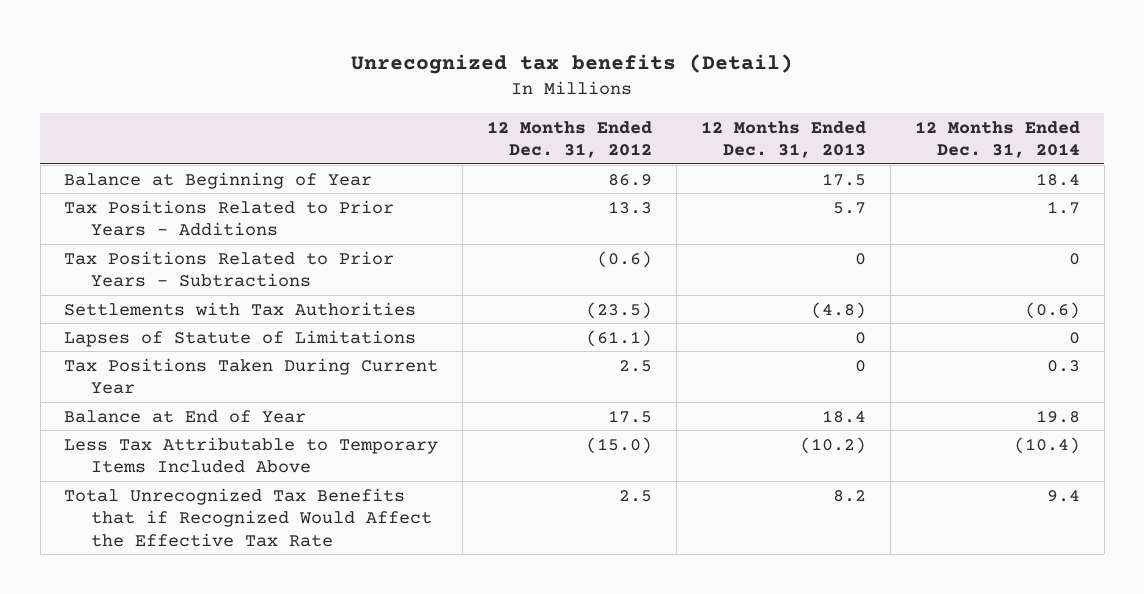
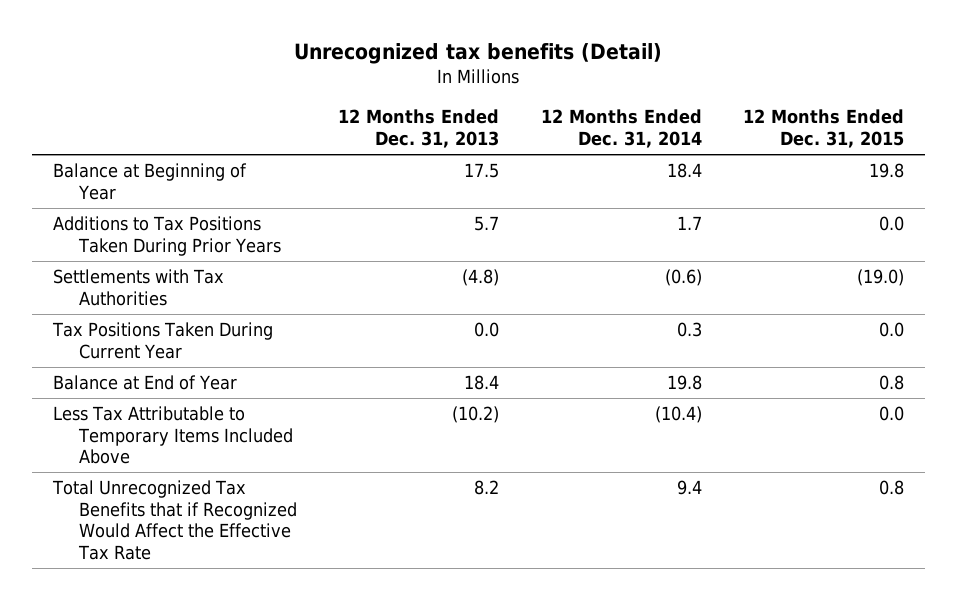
- | 12 Months Ended Dec. 31, 2012 | 12 Months Ended Dec. 31, 2013 | 12 Months Ended Dec. 31, 2014
+ | 12 Months Ended Dec. 31, 2013 | 12 Months Ended Dec. 31, 2014 | 12 Months Ended Dec. 31, 2015
- Tax Positions Related to Prior Years - Additions | 13.3 | 5.7 | 1.7
- Tax Positions Related to Prior Years - Subtractions | (0.6) | 0 | 0
+ Additions to Tax Positions Taken During Prior Years | 5.7 | 1.7 | 0.0
- Lapses of Statute of Limitations | (61.1) | 0 | 0
- Tax Positions Taken During Current Year | 2.5 | 0 | 0.3
+ Tax Positions Taken During Current Year | 0.0 | 0.3 | 0.0

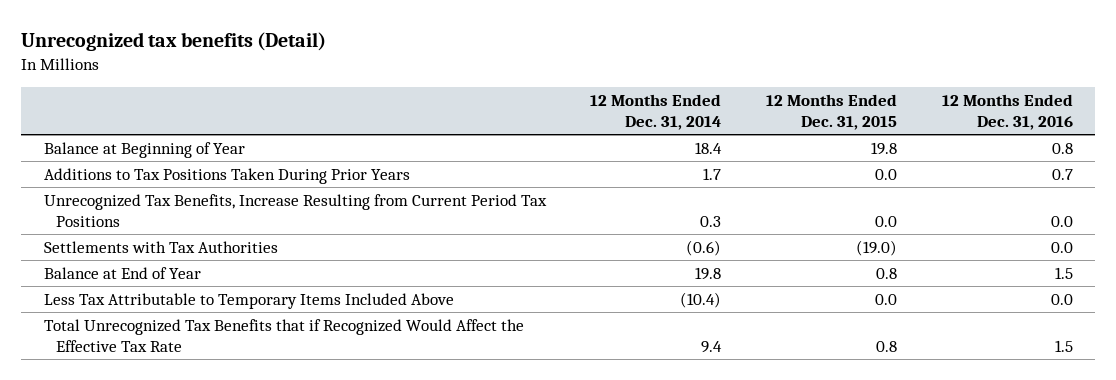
- | 12 Months Ended Dec. 31, 2013 | 12 Months Ended Dec. 31, 2014 | 12 Months Ended Dec. 31, 2015
+ | 12 Months Ended Dec. 31, 2014 | 12 Months Ended Dec. 31, 2015 | 12 Months Ended Dec. 31, 2016
+ Unrecognized Tax Benefits, Increase Resulting from Current Period Tax Positions | 0.3 | 0.0 | 0.0
- Tax Positions Taken During Current Year | 0.0 | 0.3 | 0.0

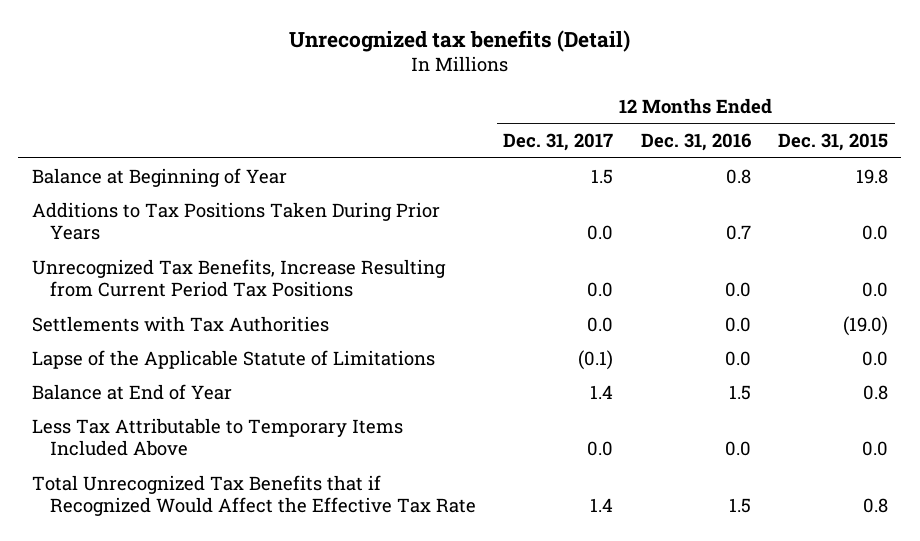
- | 12 Months Ended Dec. 31, 2014 | 12 Months Ended Dec. 31, 2015 | 12 Months Ended Dec. 31, 2016
+ | 12 Months Ended Dec. 31, 2017 | 12 Months Ended Dec. 31, 2016 | 12 Months Ended Dec. 31, 2015
+ Lapse of the Applicable Statute of Limitations | (0.1) | 0.0 | 0.0

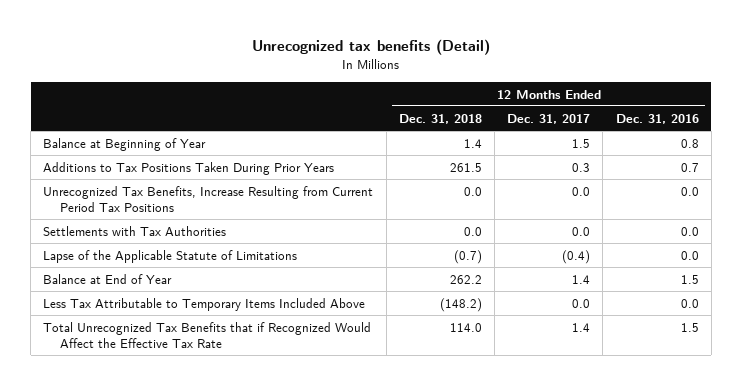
- | 12 Months Ended Dec. 31, 2017 | 12 Months Ended Dec. 31, 2016 | 12 Months Ended Dec. 31, 2015
+ | 12 Months Ended Dec. 31, 2018 | 12 Months Ended Dec. 31, 2017 | 12 Months Ended Dec. 31, 2016
- Additions to Tax Positions Taken During Prior Years | 0.0 | 0.7 | 0.0
+ Additions to Tax Positions Taken During Prior Years | 261.5 | 0.3 | 0.7
- Lapse of the Applicable Statute of Limitations | (0.1) | 0.0 | 0.0
+ Lapse of the Applicable Statute of Limitations | (0.7) | (0.4) | 0.0

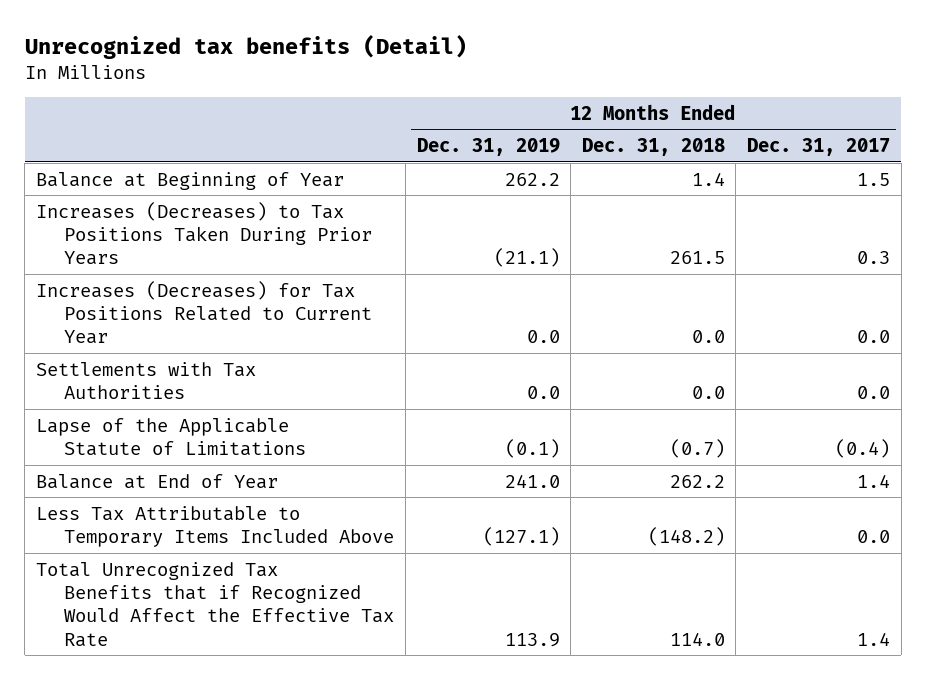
- | 12 Months Ended Dec. 31, 2018 | 12 Months Ended Dec. 31, 2017 | 12 Months Ended Dec. 31, 2016
+ | 12 Months Ended Dec. 31, 2019 | 12 Months Ended Dec. 31, 2018 | 12 Months Ended Dec. 31, 2017
- Additions to Tax Positions Taken During Prior Years | 261.5 | 0.3 | 0.7
- Unrecognized Tax Benefits, Increase Resulting from Current Period Tax Positions | 0.0 | 0.0 | 0.0
+ Increases (Decreases) to Tax Positions Taken During Prior Years | (21.1) | 261.5 | 0.3
+ Increases (Decreases) for Tax Positions Related to Current Year | 0.0 | 0.0 | 0.0

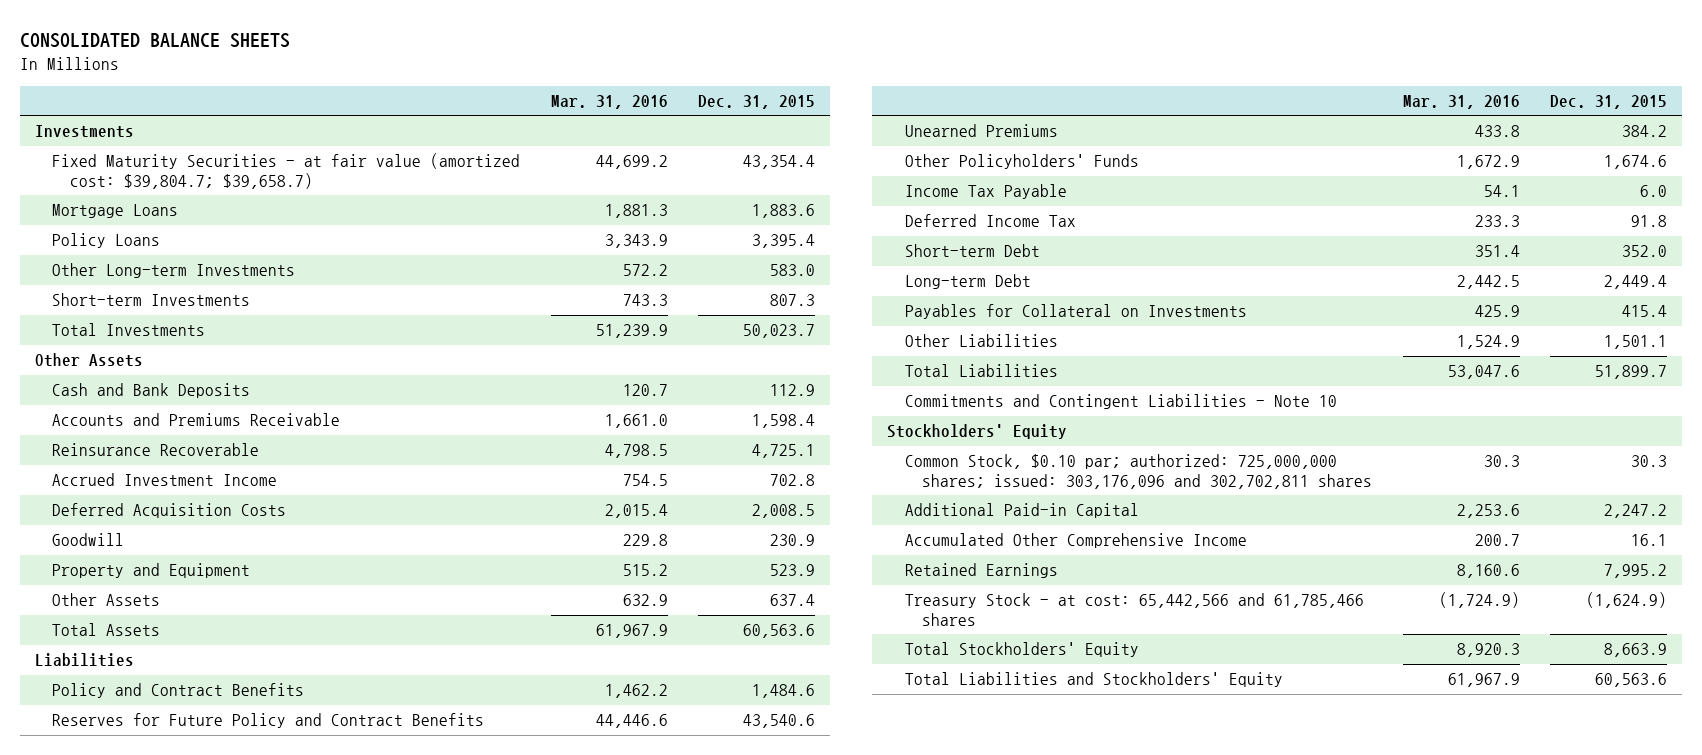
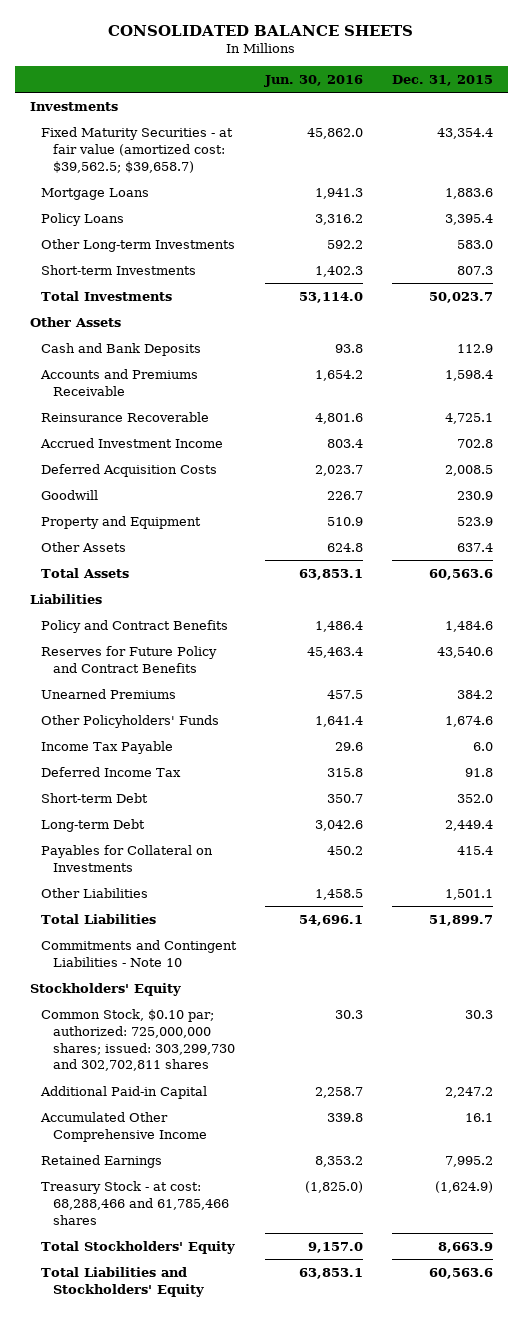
- | Mar. 31, 2016 | Dec. 31, 2015
+ | Jun. 30, 2016 | Dec. 31, 2015
- Fixed Maturity Securities - at fair value (amortized cost: $39,804.7; $39,658.7) | 44,699.2 | 43,354.4
+ Fixed Maturity Securities - at fair value (amortized cost: $39,562.5; $39,658.7) | 45,862.0 | 43,354.4
- Common Stock, $0.10 par; authorized: 725,000,000 shares; issued: 303,176,096 and 302,702,811 shares | 30.3 | 30.3
+ Common Stock, $0.10 par; authorized: 725,000,000 shares; issued: 303,299,730 and 302,702,811 shares | 30.3 | 30.3
- Treasury Stock - at cost: 65,442,566 and 61,785,466 shares | (1,724.9) | (1,624.9)
+ Treasury Stock - at cost: 68,288,466 and 61,785,466 shares | (1,825.0) | (1,624.9)

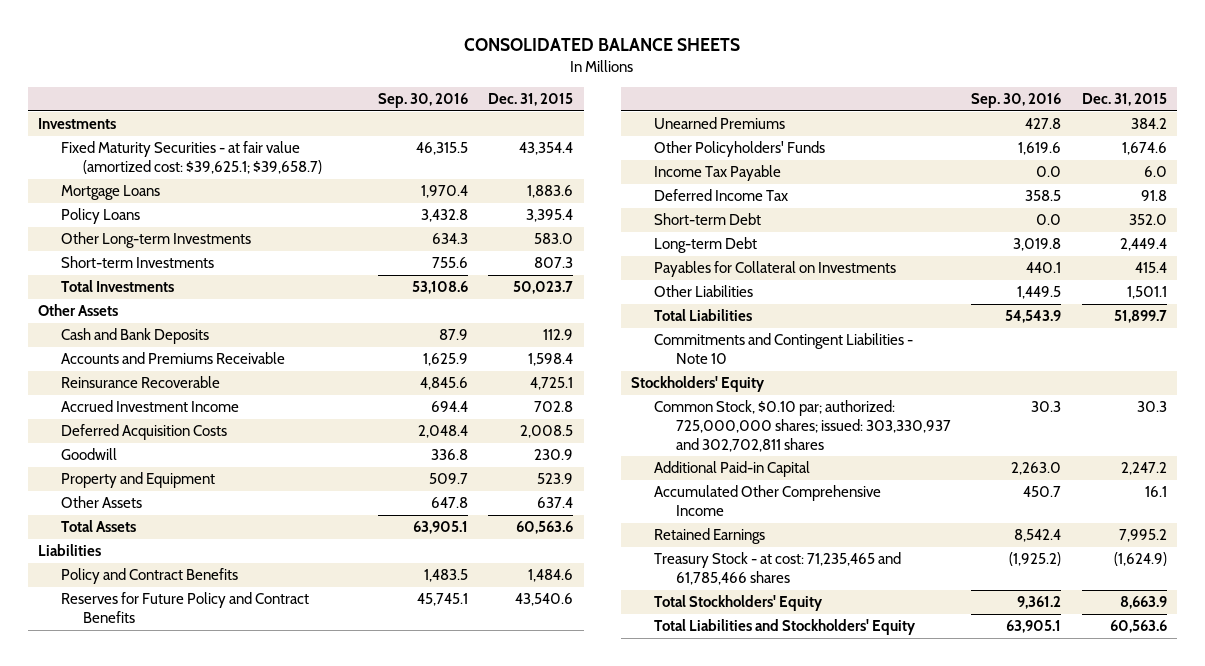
- | Jun. 30, 2016 | Dec. 31, 2015
+ | Sep. 30, 2016 | Dec. 31, 2015
- Fixed Maturity Securities - at fair value (amortized cost: $39,562.5; $39,658.7) | 45,862.0 | 43,354.4
+ Fixed Maturity Securities - at fair value (amortized cost: $39,625.1; $39,658.7) | 46,315.5 | 43,354.4
- Common Stock, $0.10 par; authorized: 725,000,000 shares; issued: 303,299,730 and 302,702,811 shares | 30.3 | 30.3
+ Common Stock, $0.10 par; authorized: 725,000,000 shares; issued: 303,330,937 and 302,702,811 shares | 30.3 | 30.3
- Treasury Stock - at cost: 68,288,466 and 61,785,466 shares | (1,825.0) | (1,624.9)
+ Treasury Stock - at cost: 71,235,465 and 61,785,466 shares | (1,925.2) | (1,624.9)

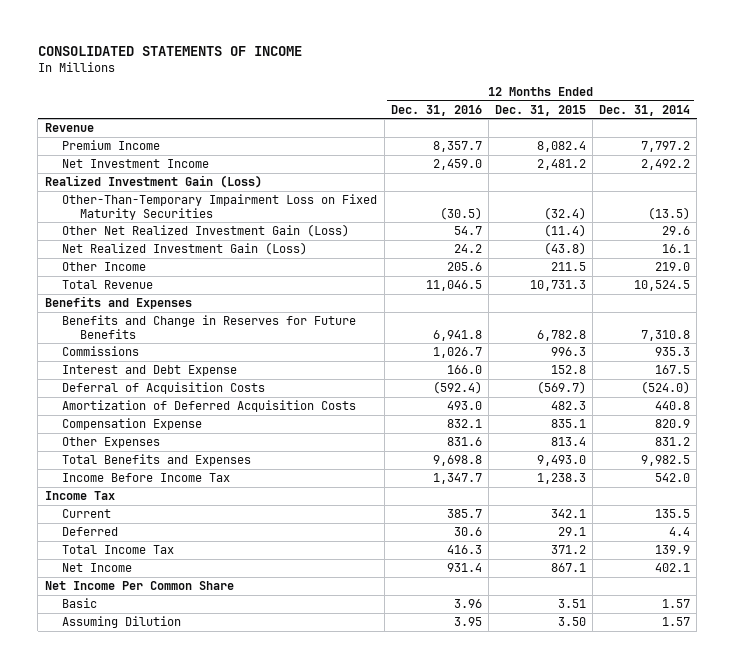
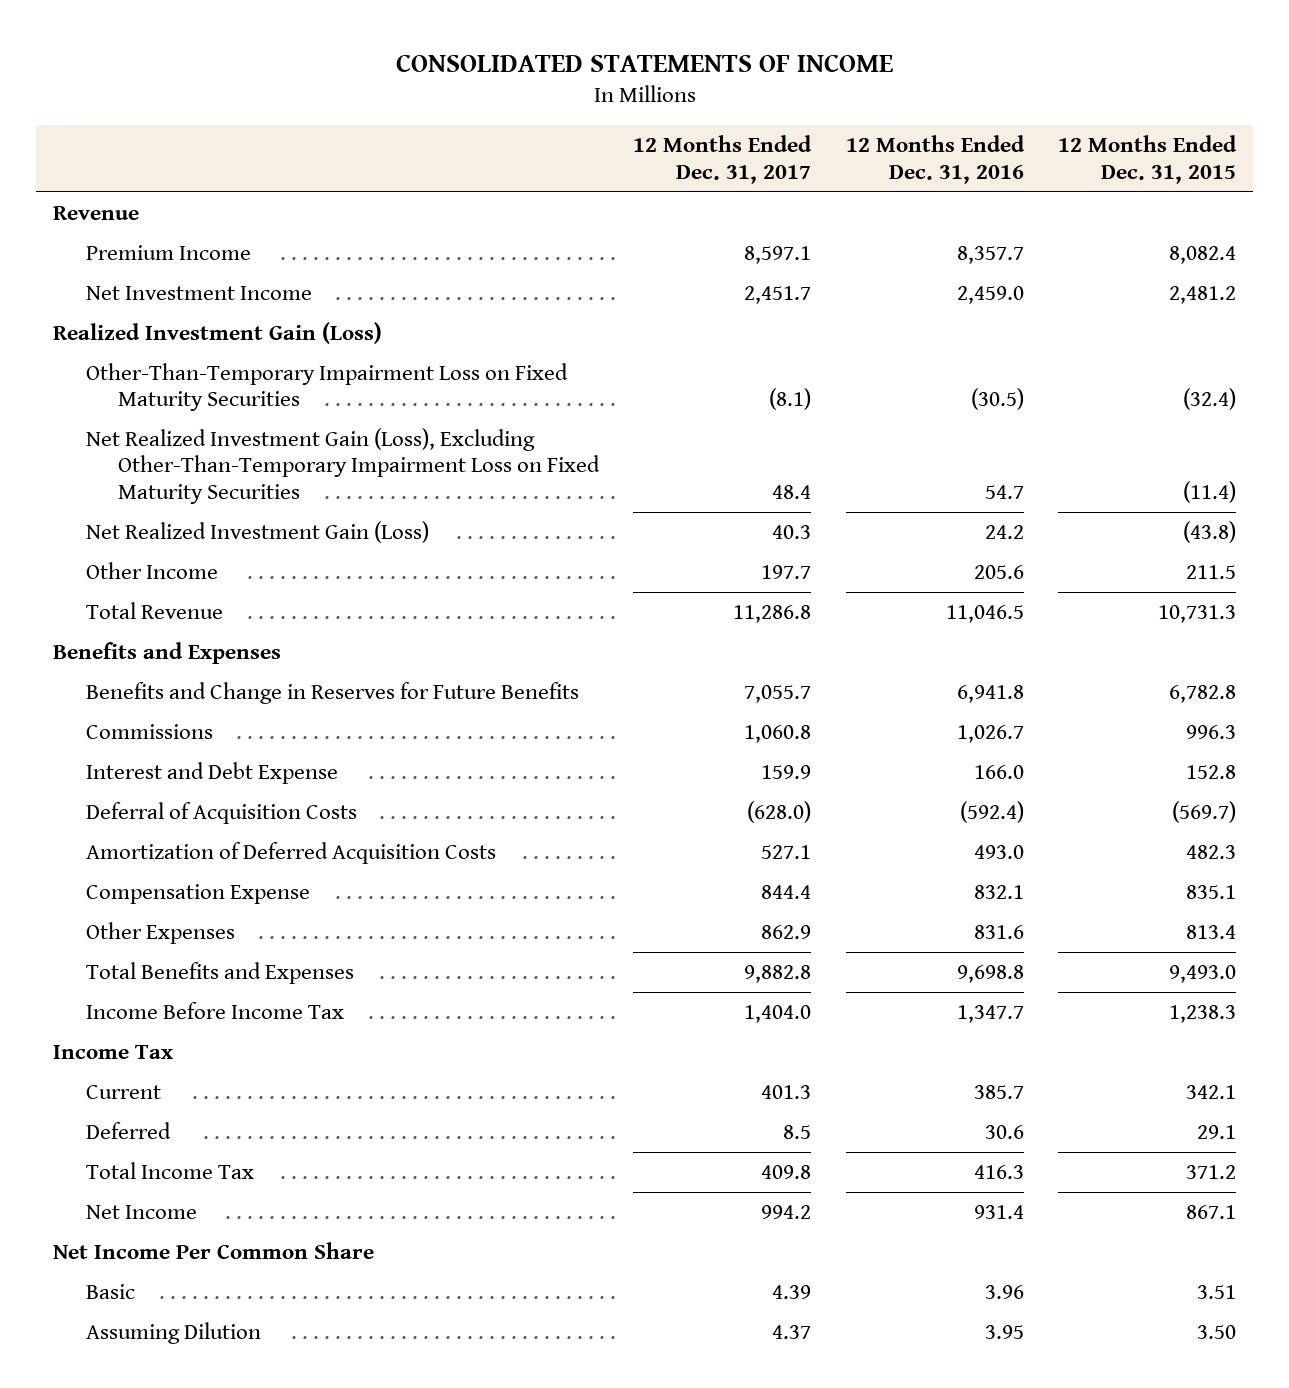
- | 12 Months Ended Dec. 31, 2016 | 12 Months Ended Dec. 31, 2015 | 12 Months Ended Dec. 31, 2014
+ | 12 Months Ended Dec. 31, 2017 | 12 Months Ended Dec. 31, 2016 | 12 Months Ended Dec. 31, 2015
- Other Net Realized Investment Gain (Loss) | 54.7 | (11.4) | 29.6
+ Net Realized Investment Gain (Loss), Excluding Other-Than-Temporary Impairment Loss on Fixed Maturity Securities | 48.4 | 54.7 | (11.4)

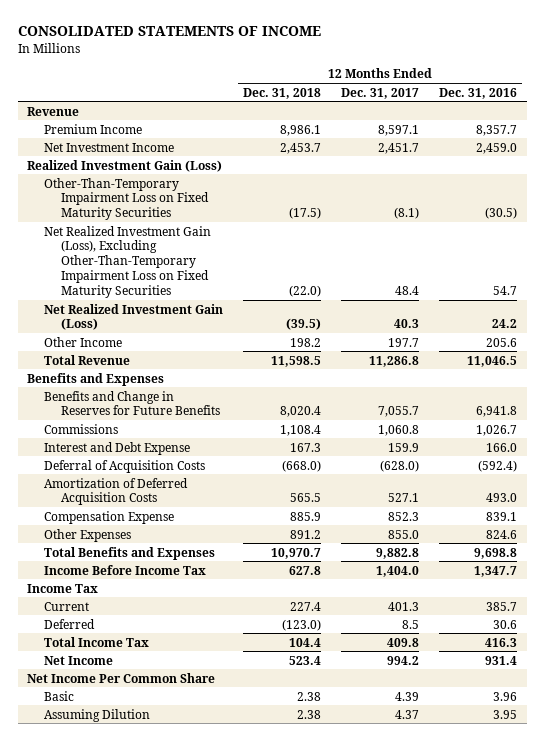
- | 12 Months Ended Dec. 31, 2017 | 12 Months Ended Dec. 31, 2016 | 12 Months Ended Dec. 31, 2015
+ | 12 Months Ended Dec. 31, 2018 | 12 Months Ended Dec. 31, 2017 | 12 Months Ended Dec. 31, 2016
- Compensation Expense | 844.4 | 832.1 | 835.1
- Other Expenses | 862.9 | 831.6 | 813.4
+ Compensation Expense | 885.9 | 852.3 | 839.1
+ Other Expenses | 891.2 | 855.0 | 824.6

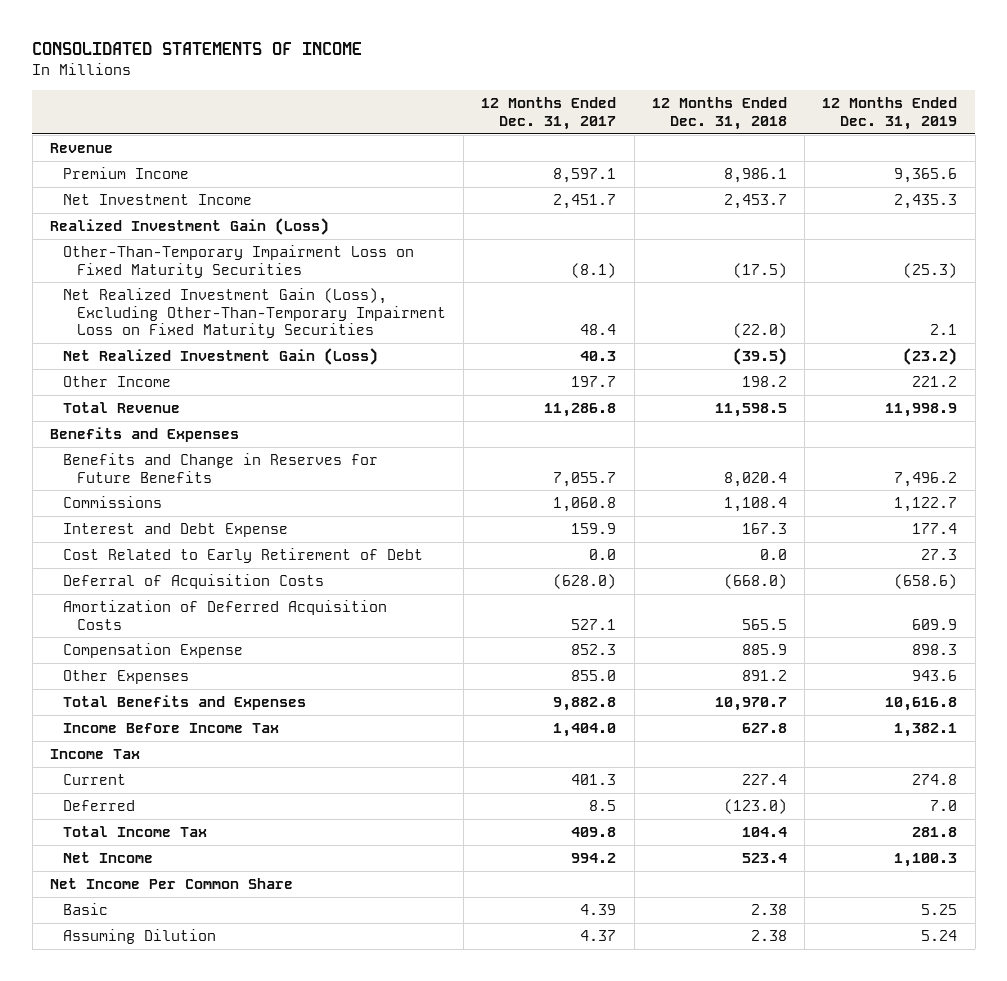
- | 12 Months Ended Dec. 31, 2018 | 12 Months Ended Dec. 31, 2017 | 12 Months Ended Dec. 31, 2016
+ | 12 Months Ended Dec. 31, 2017 | 12 Months Ended Dec. 31, 2018 | 12 Months Ended Dec. 31, 2019
+ Cost Related to Early Retirement of Debt | 0.0 | 0.0 | 27.3

